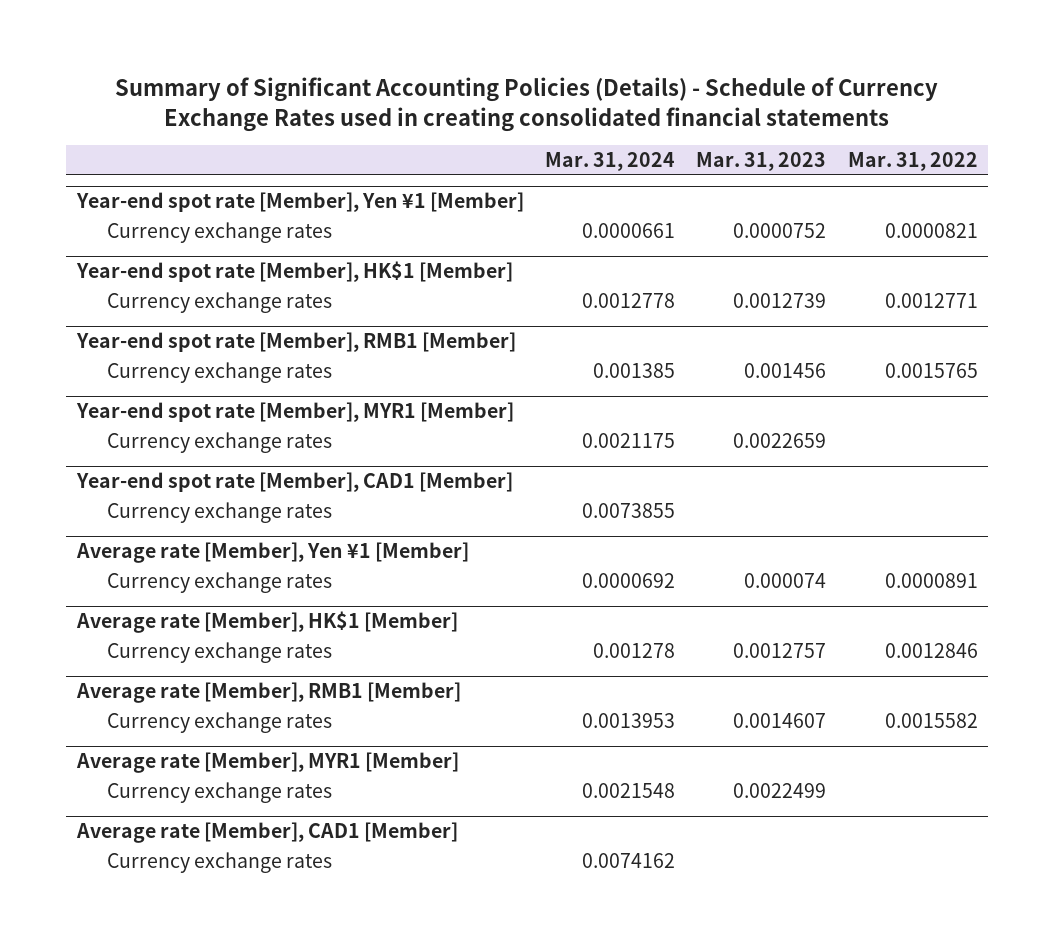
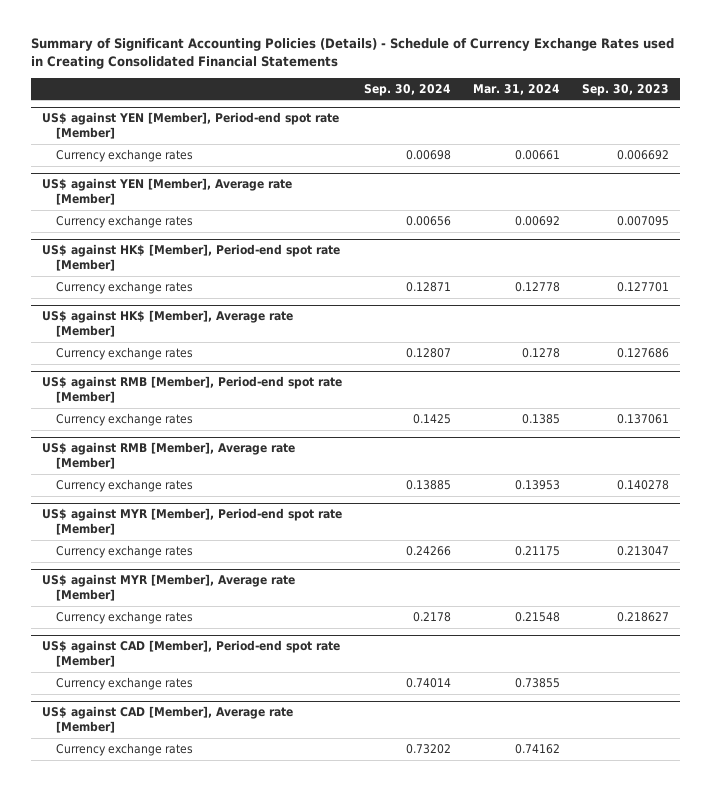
- Summary of Significant Accounting Policies (Details) - Schedule of Currency Exchange Rates used in creating consolidated financial statements
+ Summary of Significant Accounting Policies (Details) - Schedule of Currency Exchange Rates used in Creating Consolidated Financial Statements
- | Mar. 31, 2024 | Mar. 31, 2023 | Mar. 31, 2022
+ | Sep. 30, 2024 | Mar. 31, 2024 | Sep. 30, 2023
- Year-end spot rate [Member], Yen ¥1 [Member]
- Currency exchange rates | 0.0000661 | 0.0000752 | 0.0000821
- Year-end spot rate [Member], HK$1 [Member]
- Currency exchange rates | 0.0012778 | 0.0012739 | 0.0012771
- Year-end spot rate [Member], RMB1 [Member]
- Currency exchange rates | 0.001385 | 0.001456 | 0.0015765
- Year-end spot rate [Member], MYR1 [Member]
- Currency exchange rates | 0.0021175 | 0.0022659 |
- Year-end spot rate [Member], CAD1 [Member]
- Currency exchange rates | 0.0073855 | |
- Average rate [Member], Yen ¥1 [Member]
- Currency exchange rates | 0.0000692 | 0.000074 | 0.0000891
- Average rate [Member], HK$1 [Member]
- Currency exchange rates | 0.001278 | 0.0012757 | 0.0012846
- Average rate [Member], RMB1 [Member]
- Currency exchange rates | 0.0013953 | 0.0014607 | 0.0015582
- Average rate [Member], MYR1 [Member]
- Currency exchange rates | 0.0021548 | 0.0022499 |
- Average rate [Member], CAD1 [Member]
- Currency exchange rates | 0.0074162 | |
+ US$ against YEN [Member], Period-end spot rate [Member]
+ Currency exchange rates | 0.00698 | 0.00661 | 0.006692
+ US$ against YEN [Member], Average rate [Member]
+ Currency exchange rates | 0.00656 | 0.00692 | 0.007095
+ US$ against HK$ [Member], Period-end spot rate [Member]
+ Currency exchange rates | 0.12871 | 0.12778 | 0.127701
+ US$ against HK$ [Member], Average rate [Member]
+ Currency exchange rates | 0.12807 | 0.1278 | 0.127686
+ US$ against RMB [Member], Period-end spot rate [Member]
+ Currency exchange rates | 0.1425 | 0.1385 | 0.137061
+ US$ against RMB [Member], Average rate [Member]
+ Currency exchange rates | 0.13885 | 0.13953 | 0.140278
+ US$ against MYR [Member], Period-end spot rate [Member]
+ Currency exchange rates | 0.24266 | 0.21175 | 0.213047
+ US$ against MYR [Member], Average rate [Member]
+ Currency exchange rates | 0.2178 | 0.21548 | 0.218627
+ US$ against CAD [Member], Period-end spot rate [Member]
+ Currency exchange rates | 0.74014 | 0.73855 |
+ US$ against CAD [Member], Average rate [Member]
+ Currency exchange rates | 0.73202 | 0.74162 |

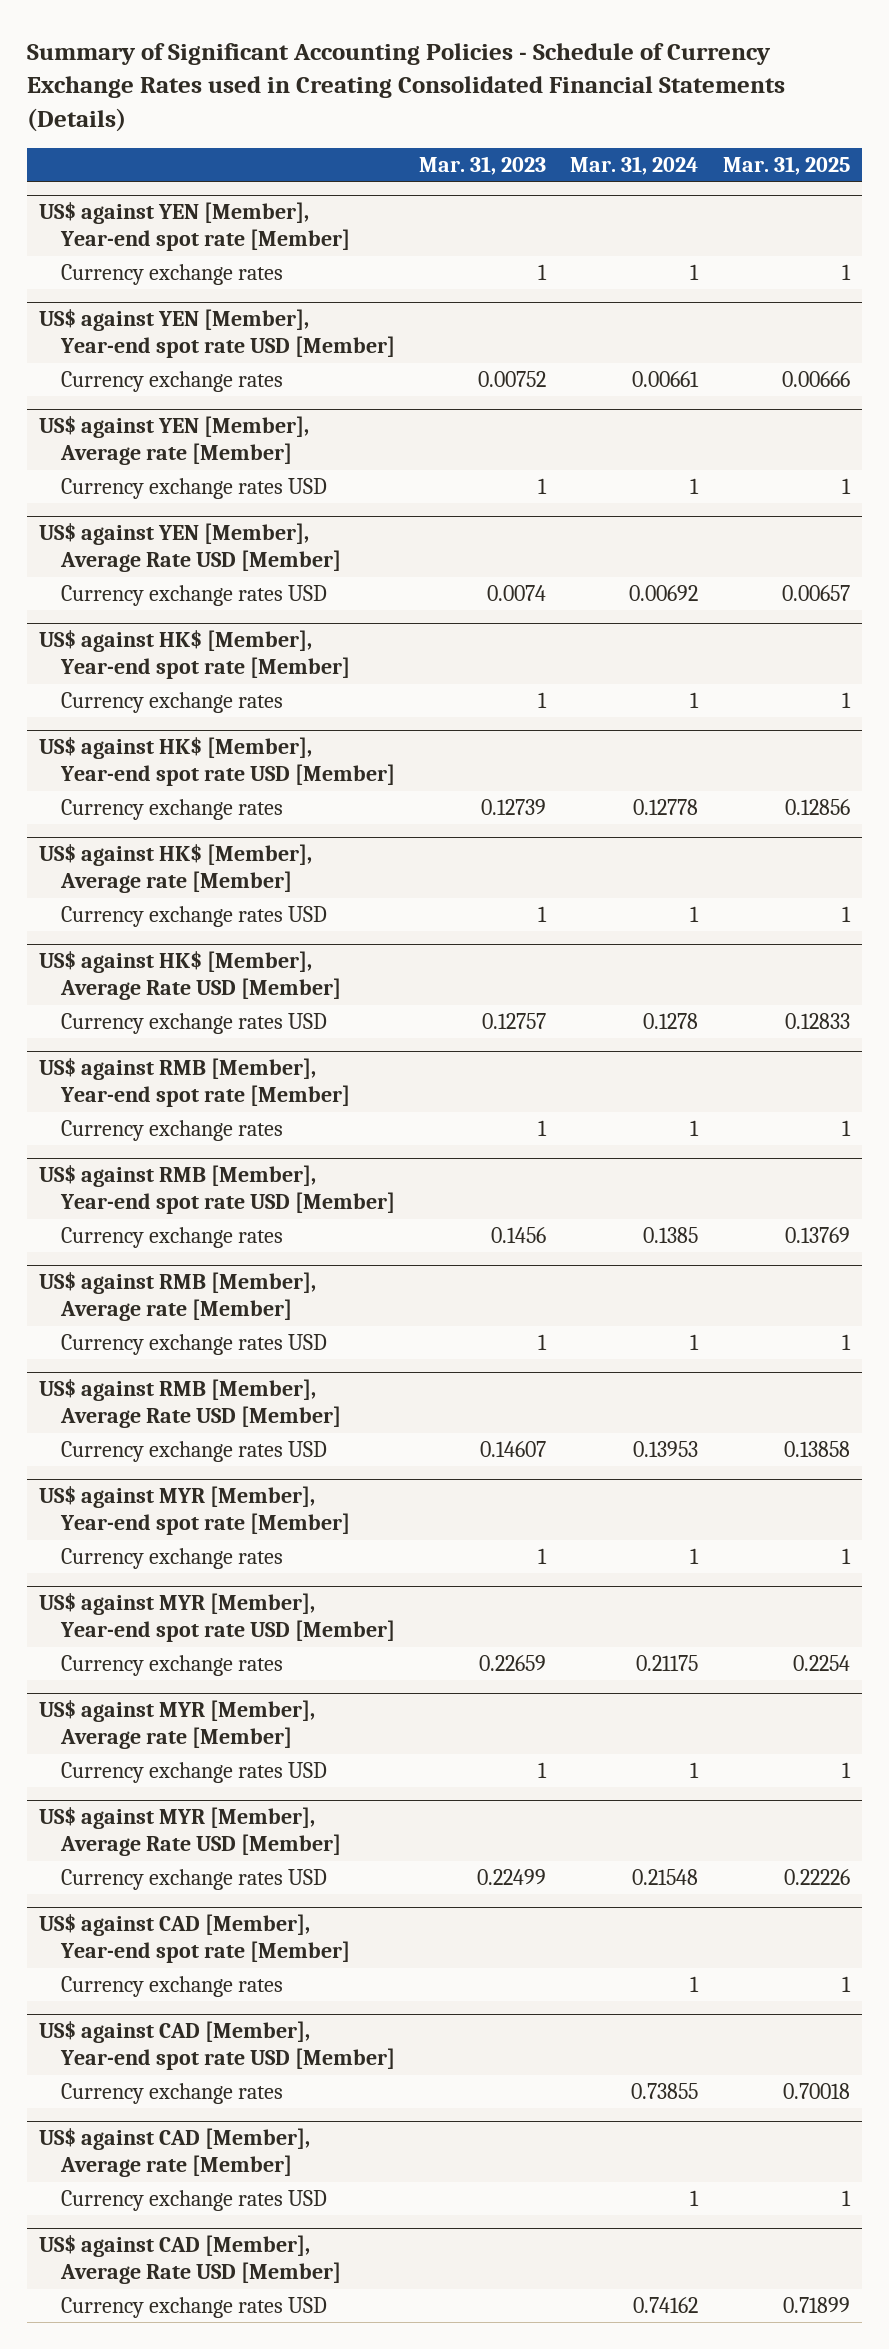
- Summary of Significant Accounting Policies (Details) - Schedule of Currency Exchange Rates used in Creating Consolidated Financial Statements
+ Summary of Significant Accounting Policies - Schedule of Currency Exchange Rates used in Creating Consolidated Financial Statements (Details)
- | Sep. 30, 2024 | Mar. 31, 2024 | Sep. 30, 2023
+ | Mar. 31, 2023 | Mar. 31, 2024 | Mar. 31, 2025
- US$ against YEN [Member], Period-end spot rate [Member]
+ US$ against YEN [Member], Year-end spot rate [Member]
+ Currency exchange rates | 1 | 1 | 1
+ US$ against YEN [Member], Year-end spot rate USD [Member]
@ US$ against YEN [Member], Average rate [Member]
- Currency exchange rates | 0.00656 | 0.00692 | 0.007095
- US$ against HK$ [Member], Period-end spot rate [Member]
@ US$ against YEN [Member], Average rate [Member]
+ Currency exchange rates USD | 1 | 1 | 1
+ US$ against YEN [Member], Average Rate USD [Member]
+ Currency exchange rates USD | 0.0074 | 0.00692 | 0.00657
+ US$ against HK$ [Member], Year-end spot rate [Member]
+ Currency exchange rates | 1 | 1 | 1
+ US$ against HK$ [Member], Year-end spot rate USD [Member]
@ US$ against HK$ [Member], Average rate [Member]
- Currency exchange rates | 0.12807 | 0.1278 | 0.127686
- US$ against RMB [Member], Period-end spot rate [Member]
@ US$ against HK$ [Member], Average rate [Member]
+ Currency exchange rates USD | 1 | 1 | 1
+ US$ against HK$ [Member], Average Rate USD [Member]
+ Currency exchange rates USD | 0.12757 | 0.1278 | 0.12833
+ US$ against RMB [Member], Year-end spot rate [Member]
+ Currency exchange rates | 1 | 1 | 1
+ US$ against RMB [Member], Year-end spot rate USD [Member]
@ US$ against RMB [Member], Average rate [Member]
- Currency exchange rates | 0.13885 | 0.13953 | 0.140278
- US$ against MYR [Member], Period-end spot rate [Member]
@ US$ against RMB [Member], Average rate [Member]
+ Currency exchange rates USD | 1 | 1 | 1
+ US$ against RMB [Member], Average Rate USD [Member]
+ Currency exchange rates USD | 0.14607 | 0.13953 | 0.13858
+ US$ against MYR [Member], Year-end spot rate [Member]
+ Currency exchange rates | 1 | 1 | 1
+ US$ against MYR [Member], Year-end spot rate USD [Member]
@ US$ against MYR [Member], Average rate [Member]
- Currency exchange rates | 0.2178 | 0.21548 | 0.218627
- US$ against CAD [Member], Period-end spot rate [Member]
@ US$ against MYR [Member], Average rate [Member]
+ Currency exchange rates USD | 1 | 1 | 1
+ US$ against MYR [Member], Average Rate USD [Member]
+ Currency exchange rates USD | 0.22499 | 0.21548 | 0.22226
+ US$ against CAD [Member], Year-end spot rate [Member]
+ Currency exchange rates | | 1 | 1
+ US$ against CAD [Member], Year-end spot rate USD [Member]
@ US$ against CAD [Member], Average rate [Member]
- Currency exchange rates | 0.73202 | 0.74162 |
+ Currency exchange rates USD | | 1 | 1
+ US$ against CAD [Member], Average Rate USD [Member]
+ Currency exchange rates USD | | 0.74162 | 0.71899

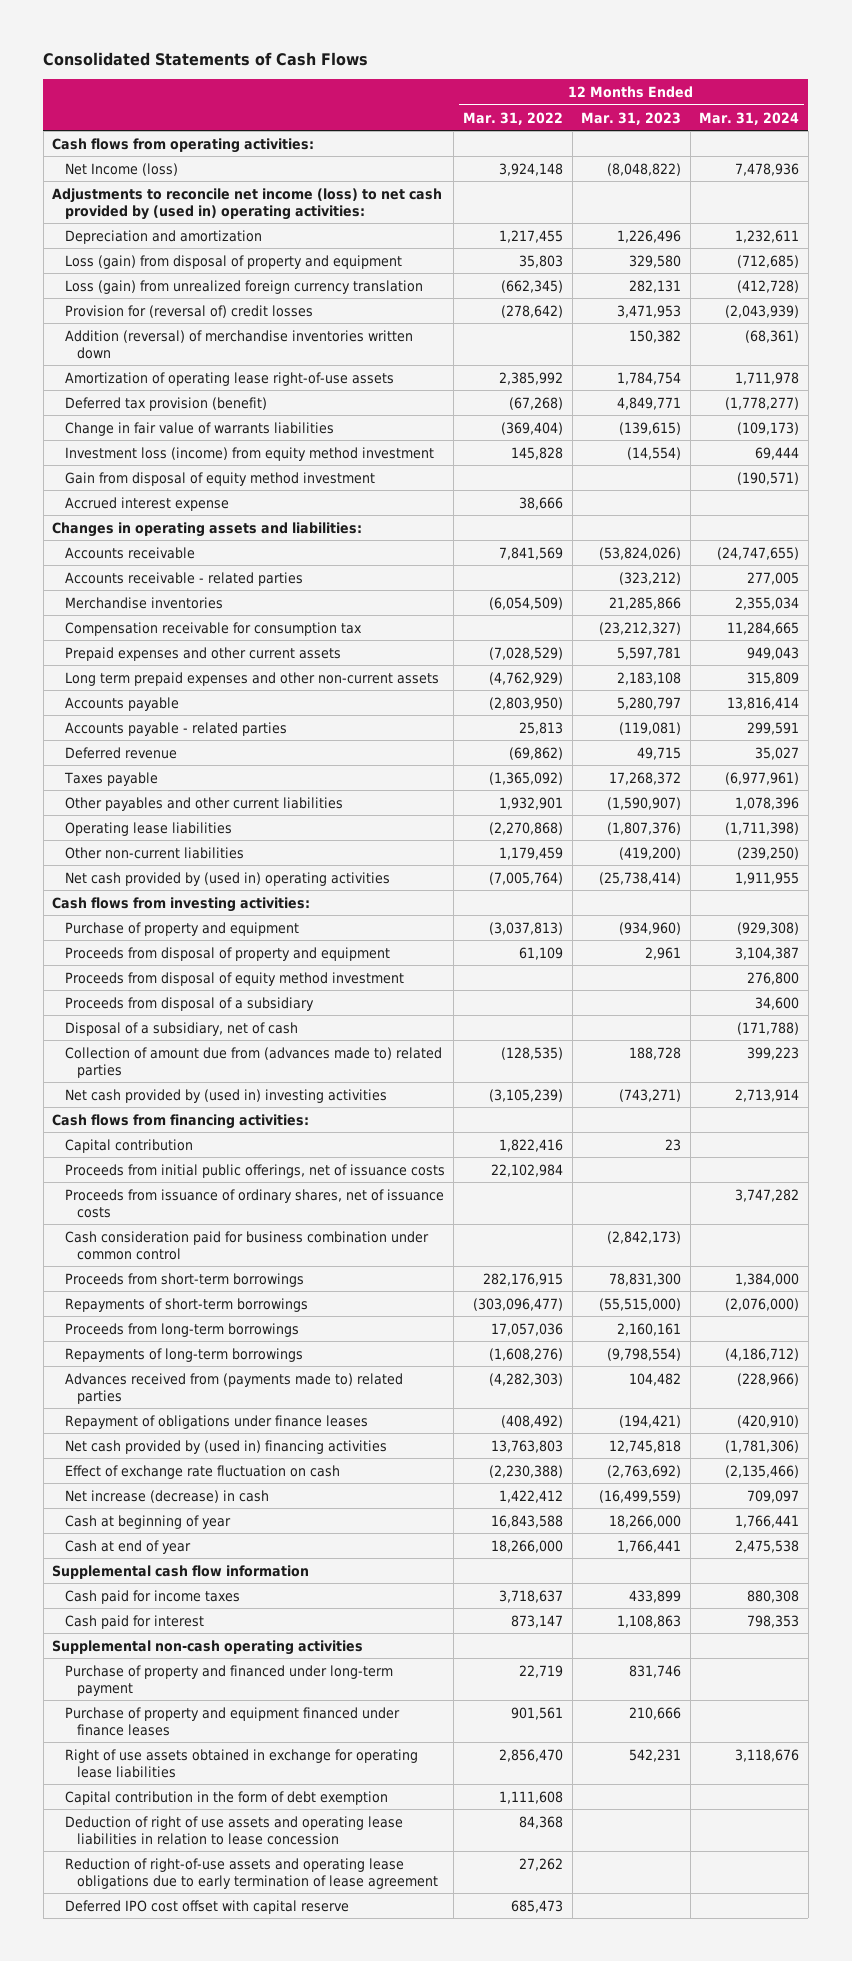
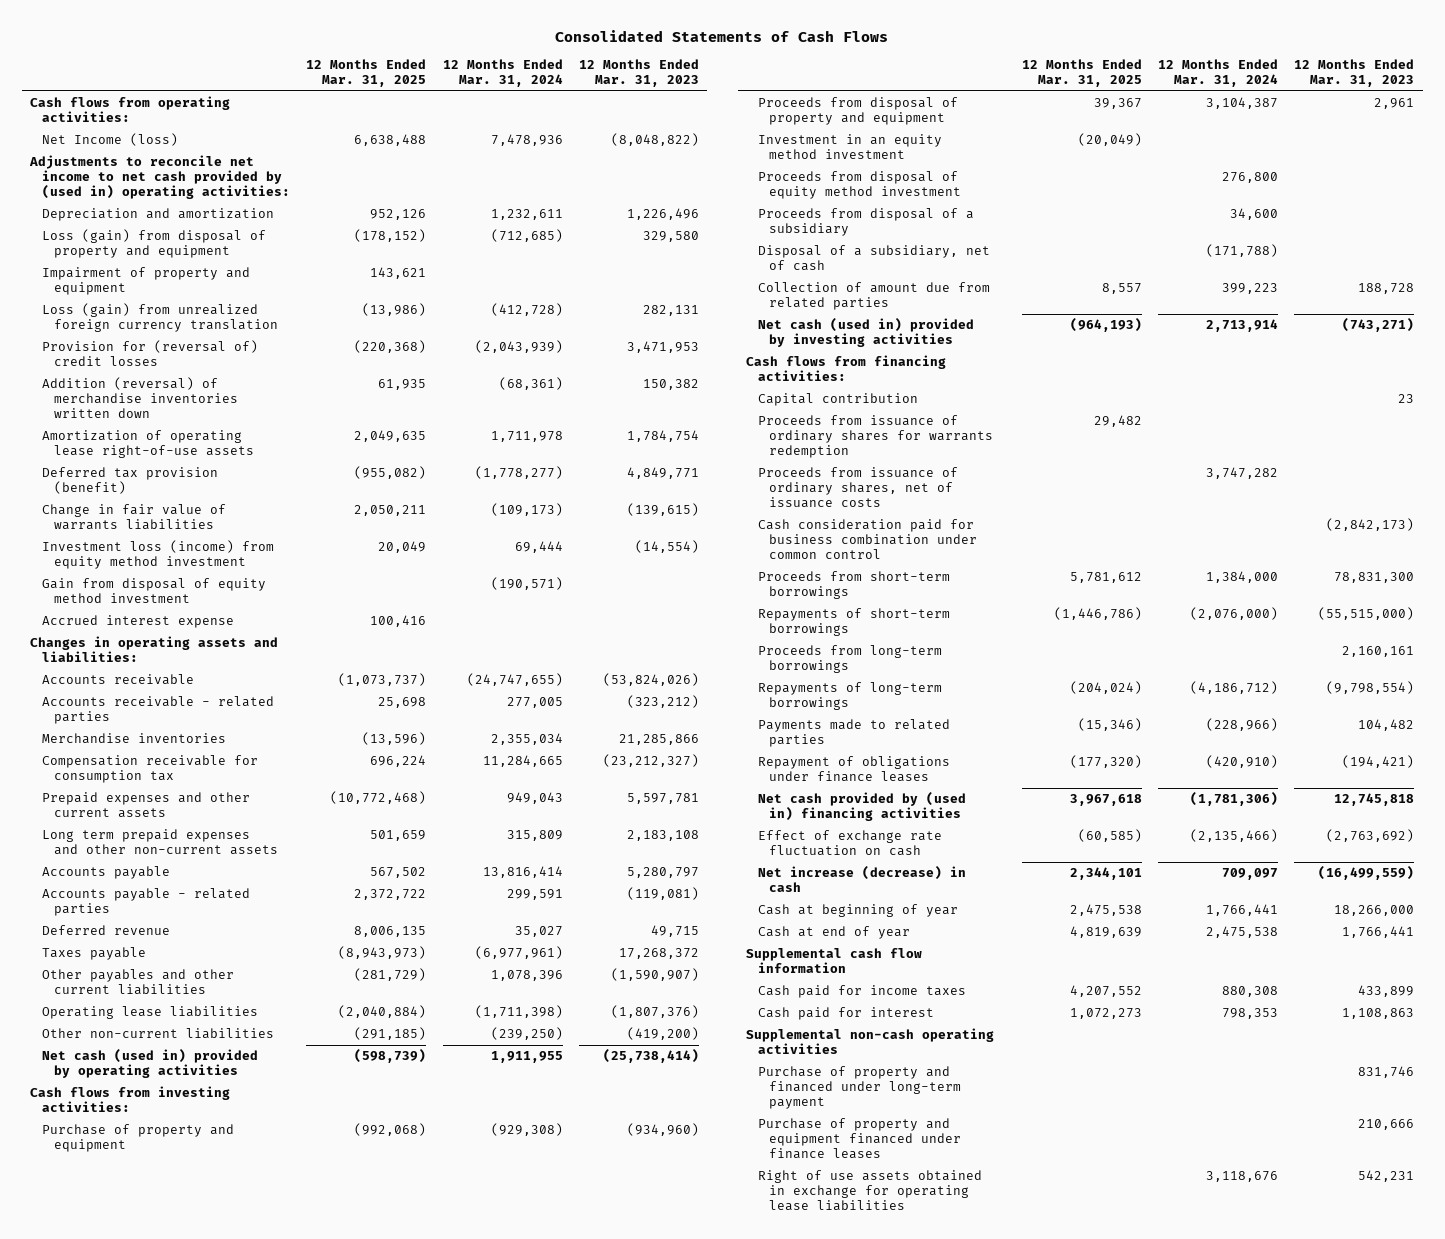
- | 12 Months Ended Mar. 31, 2022 | 12 Months Ended Mar. 31, 2023 | 12 Months Ended Mar. 31, 2024
+ | 12 Months Ended Mar. 31, 2025 | 12 Months Ended Mar. 31, 2024 | 12 Months Ended Mar. 31, 2023
- Adjustments to reconcile net income (loss) to net cash provided by (used in) operating activities:
+ Adjustments to reconcile net income to net cash provided by (used in) operating activities:
+ Impairment of property and equipment | 143,621 | |
- Net cash provided by (used in) operating activities | (7,005,764) | (25,738,414) | 1,911,955
+ Net cash (used in) provided by operating activities | (598,739) | 1,911,955 | (25,738,414)
+ Investment in an equity method investment | (20,049) | |
- Collection of amount due from (advances made to) related parties | (128,535) | 188,728 | 399,223
- Net cash provided by (used in) investing activities | (3,105,239) | (743,271) | 2,713,914
+ Collection of amount due from related parties | 8,557 | 399,223 | 188,728
+ Net cash (used in) provided by investing activities | (964,193) | 2,713,914 | (743,271)
- Proceeds from initial public offerings, net of issuance costs | 22,102,984 | |
+ Proceeds from issuance of ordinary shares for warrants redemption | 29,482 | |
- Advances received from (payments made to) related parties | (4,282,303) | 104,482 | (228,966)
+ Payments made to related parties | (15,346) | (228,966) | 104,482
- Capital contribution in the form of debt exemption | 1,111,608 | |
- Deduction of right of use assets and operating lease liabilities in relation to lease concession | 84,368 | |
- Reduction of right-of-use assets and operating lease obligations due to early termination of lease agreement | 27,262 | |
- Deferred IPO cost offset with capital reserve | 685,473 | |

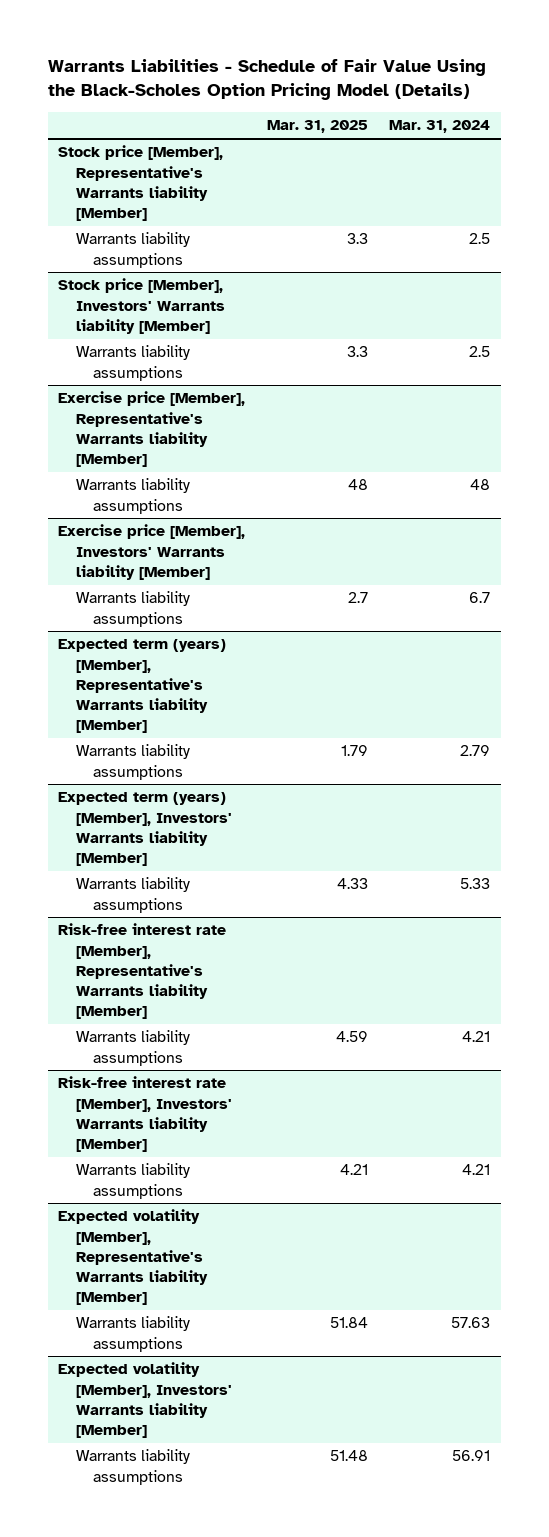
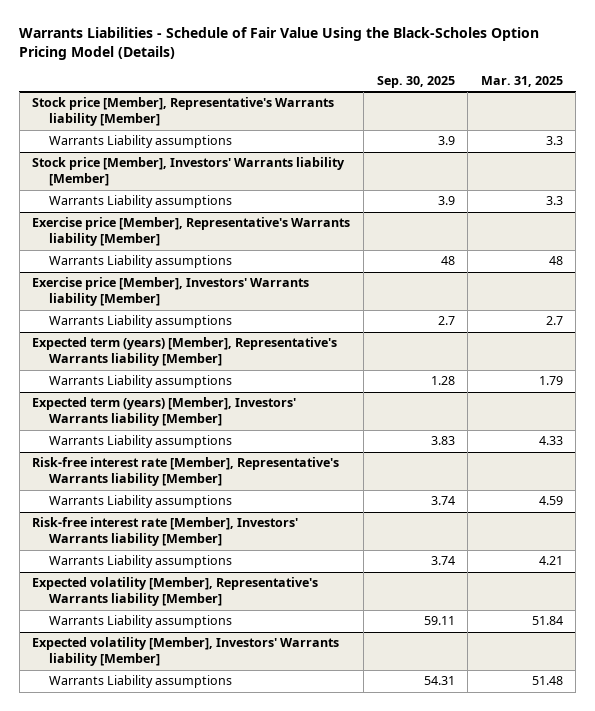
- | Mar. 31, 2025 | Mar. 31, 2024
+ | Sep. 30, 2025 | Mar. 31, 2025
@ Stock price [Member], Representative's Warrants liability [Member]
- Warrants liability assumptions | 3.3 | 2.5
+ Warrants Liability assumptions | 3.9 | 3.3
@ Stock price [Member], Investors' Warrants liability [Member]
- Warrants liability assumptions | 3.3 | 2.5
+ Warrants Liability assumptions | 3.9 | 3.3
@ Exercise price [Member], Representative's Warrants liability [Member]
- Warrants liability assumptions | 48 | 48
+ Warrants Liability assumptions | 48 | 48
@ Exercise price [Member], Investors' Warrants liability [Member]
- Warrants liability assumptions | 2.7 | 6.7
+ Warrants Liability assumptions | 2.7 | 2.7
@ Expected term (years) [Member], Representative's Warrants liability [Member]
- Warrants liability assumptions | 1.79 | 2.79
+ Warrants Liability assumptions | 1.28 | 1.79
@ Expected term (years) [Member], Investors' Warrants liability [Member]
- Warrants liability assumptions | 4.33 | 5.33
+ Warrants Liability assumptions | 3.83 | 4.33
@ Risk-free interest rate [Member], Representative's Warrants liability [Member]
- Warrants liability assumptions | 4.59 | 4.21
+ Warrants Liability assumptions | 3.74 | 4.59
@ Risk-free interest rate [Member], Investors' Warrants liability [Member]
- Warrants liability assumptions | 4.21 | 4.21
+ Warrants Liability assumptions | 3.74 | 4.21
@ Expected volatility [Member], Representative's Warrants liability [Member]
- Warrants liability assumptions | 51.84 | 57.63
+ Warrants Liability assumptions | 59.11 | 51.84
@ Expected volatility [Member], Investors' Warrants liability [Member]
- Warrants liability assumptions | 51.48 | 56.91
+ Warrants Liability assumptions | 54.31 | 51.48

